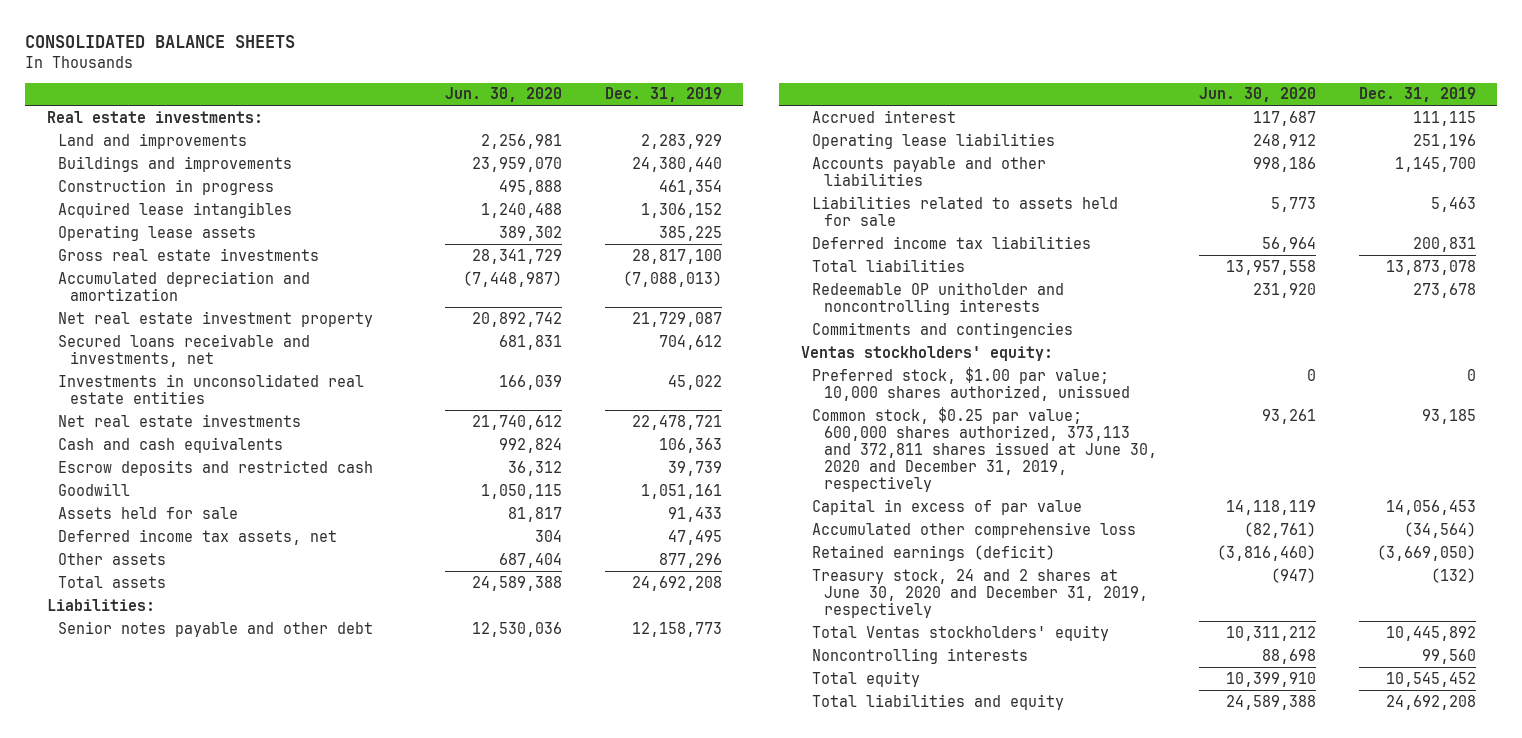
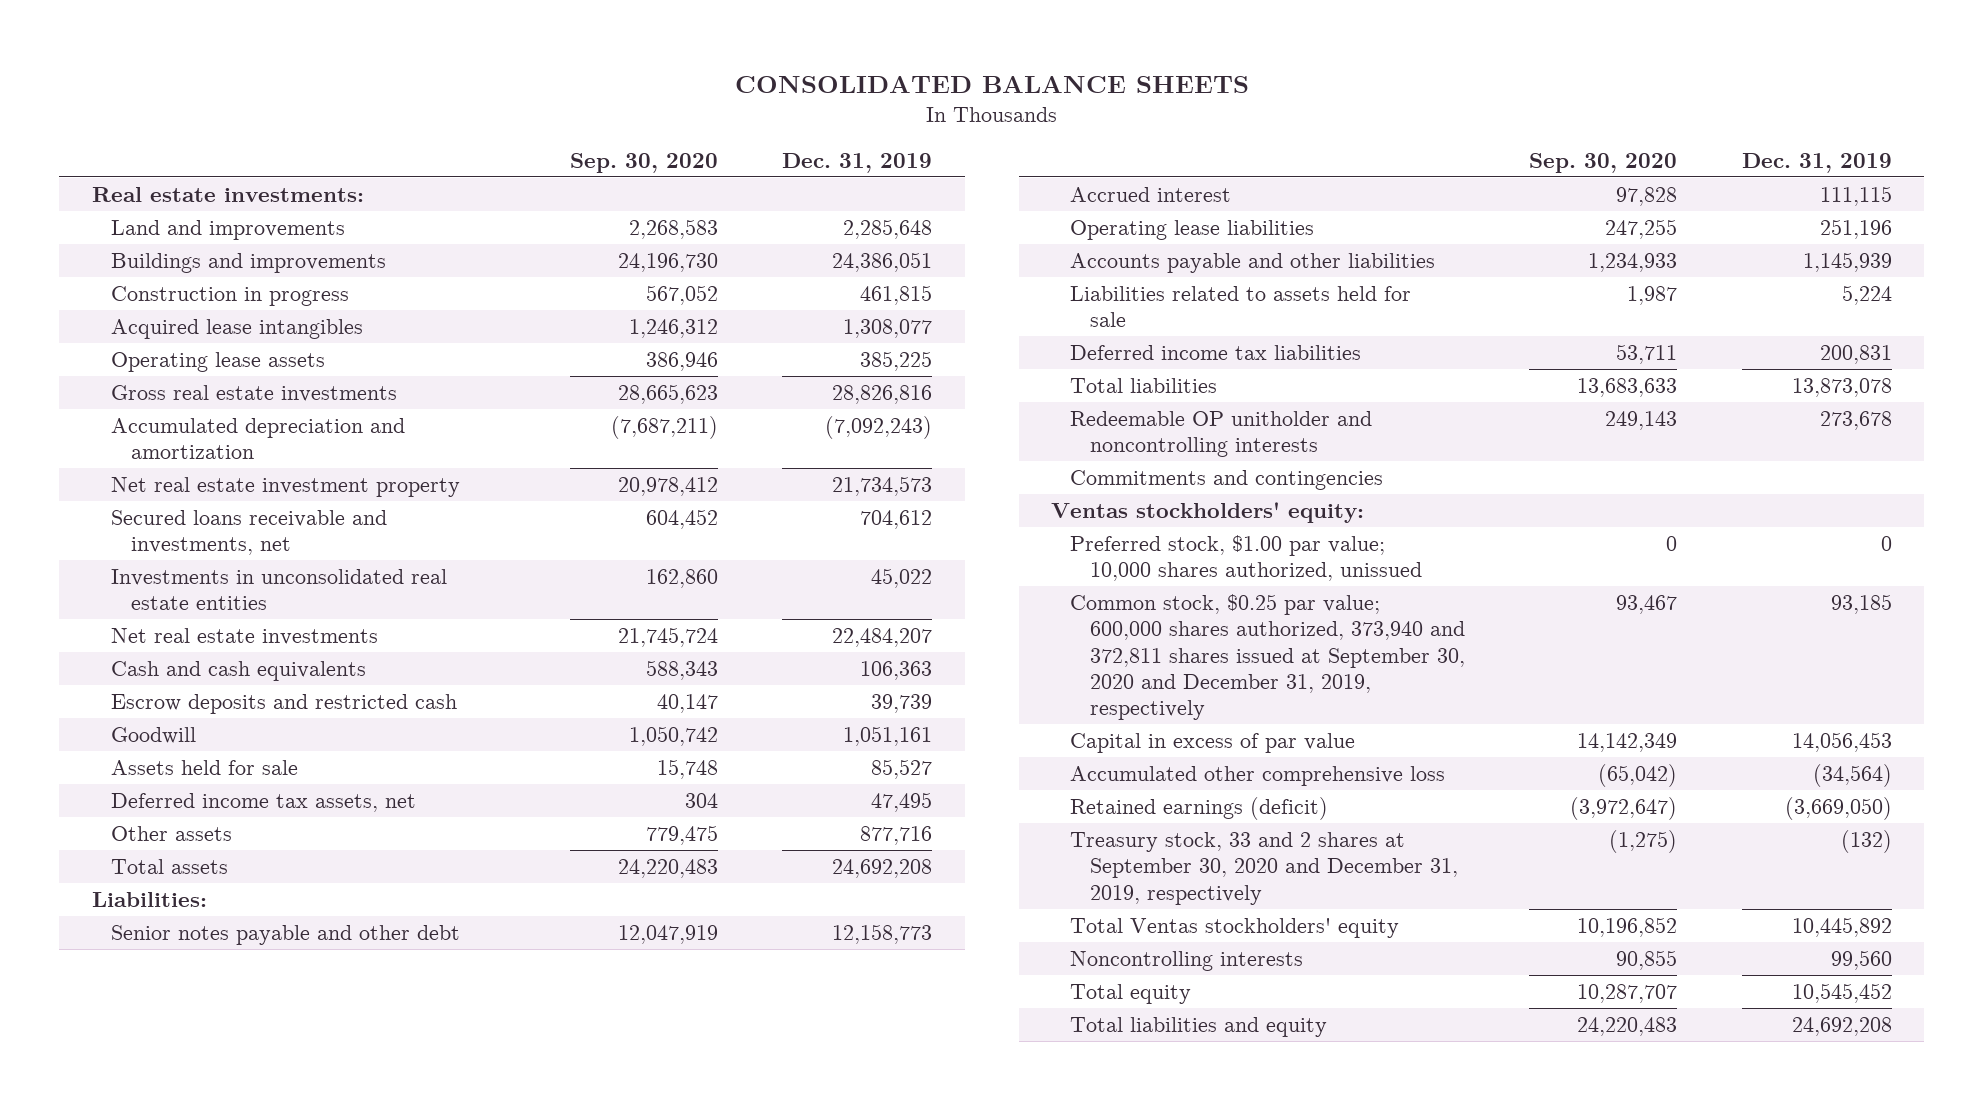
- | Jun. 30, 2020 | Dec. 31, 2019
+ | Sep. 30, 2020 | Dec. 31, 2019
- Land and improvements | 2,256,981 | 2,283,929
- Buildings and improvements | 23,959,070 | 24,380,440
- Construction in progress | 495,888 | 461,354
- Acquired lease intangibles | 1,240,488 | 1,306,152
+ Land and improvements | 2,268,583 | 2,285,648
+ Buildings and improvements | 24,196,730 | 24,386,051
+ Construction in progress | 567,052 | 461,815
+ Acquired lease intangibles | 1,246,312 | 1,308,077
- Gross real estate investments | 28,341,729 | 28,817,100
- Accumulated depreciation and amortization | (7,448,987) | (7,088,013)
- Net real estate investment property | 20,892,742 | 21,729,087
+ Gross real estate investments | 28,665,623 | 28,826,816
+ Accumulated depreciation and amortization | (7,687,211) | (7,092,243)
+ Net real estate investment property | 20,978,412 | 21,734,573
- Net real estate investments | 21,740,612 | 22,478,721
+ Net real estate investments | 21,745,724 | 22,484,207
- Assets held for sale | 81,817 | 91,433
+ Assets held for sale | 15,748 | 85,527
- Other assets | 687,404 | 877,296
+ Other assets | 779,475 | 877,716
- Accounts payable and other liabilities | 998,186 | 1,145,700
- Liabilities related to assets held for sale | 5,773 | 5,463
+ Accounts payable and other liabilities | 1,234,933 | 1,145,939
+ Liabilities related to assets held for sale | 1,987 | 5,224
- Common stock, $0.25 par value; 600,000 shares authorized, 373,113 and 372,811 shares issued at June 30, 2020 and December 31, 2019, respectively | 93,261 | 93,185
+ Common stock, $0.25 par value; 600,000 shares authorized, 373,940 and 372,811 shares issued at September 30, 2020 and December 31, 2019, respectively | 93,467 | 93,185
- Treasury stock, 24 and 2 shares at June 30, 2020 and December 31, 2019, respectively | (947) | (132)
+ Treasury stock, 33 and 2 shares at September 30, 2020 and December 31, 2019, respectively | (1,275) | (132)

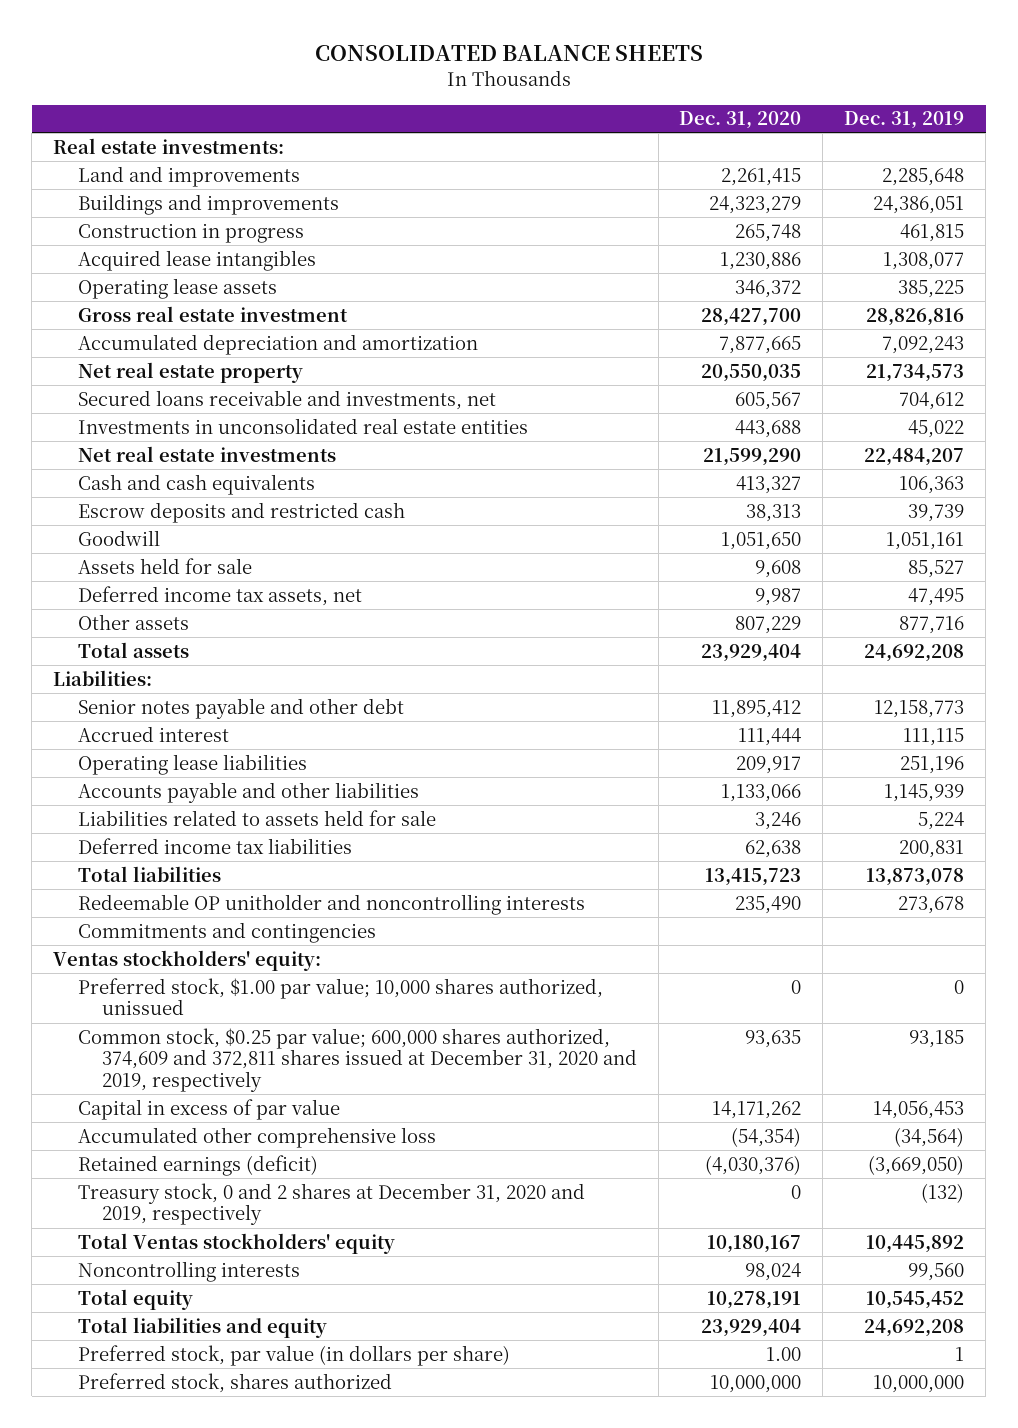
- | Sep. 30, 2020 | Dec. 31, 2019
+ | Dec. 31, 2020 | Dec. 31, 2019
- Gross real estate investments | 28,665,623 | 28,826,816
- Accumulated depreciation and amortization | (7,687,211) | (7,092,243)
- Net real estate investment property | 20,978,412 | 21,734,573
+ Gross real estate investment | 28,427,700 | 28,826,816
+ Accumulated depreciation and amortization | 7,877,665 | 7,092,243
+ Net real estate property | 20,550,035 | 21,734,573
- Common stock, $0.25 par value; 600,000 shares authorized, 373,940 and 372,811 shares issued at September 30, 2020 and December 31, 2019, respectively | 93,467 | 93,185
+ Common stock, $0.25 par value; 600,000 shares authorized, 374,609 and 372,811 shares issued at December 31, 2020 and 2019, respectively | 93,635 | 93,185
- Treasury stock, 33 and 2 shares at September 30, 2020 and December 31, 2019, respectively | (1,275) | (132)
+ Treasury stock, 0 and 2 shares at December 31, 2020 and 2019, respectively | 0 | (132)
+ Preferred stock, par value (in dollars per share) | 1.00 | 1
+ Preferred stock, shares authorized | 10,000,000 | 10,000,000

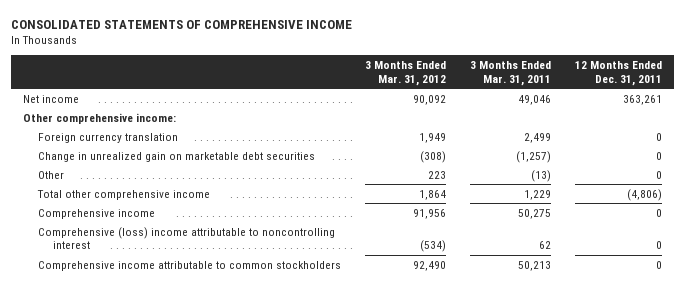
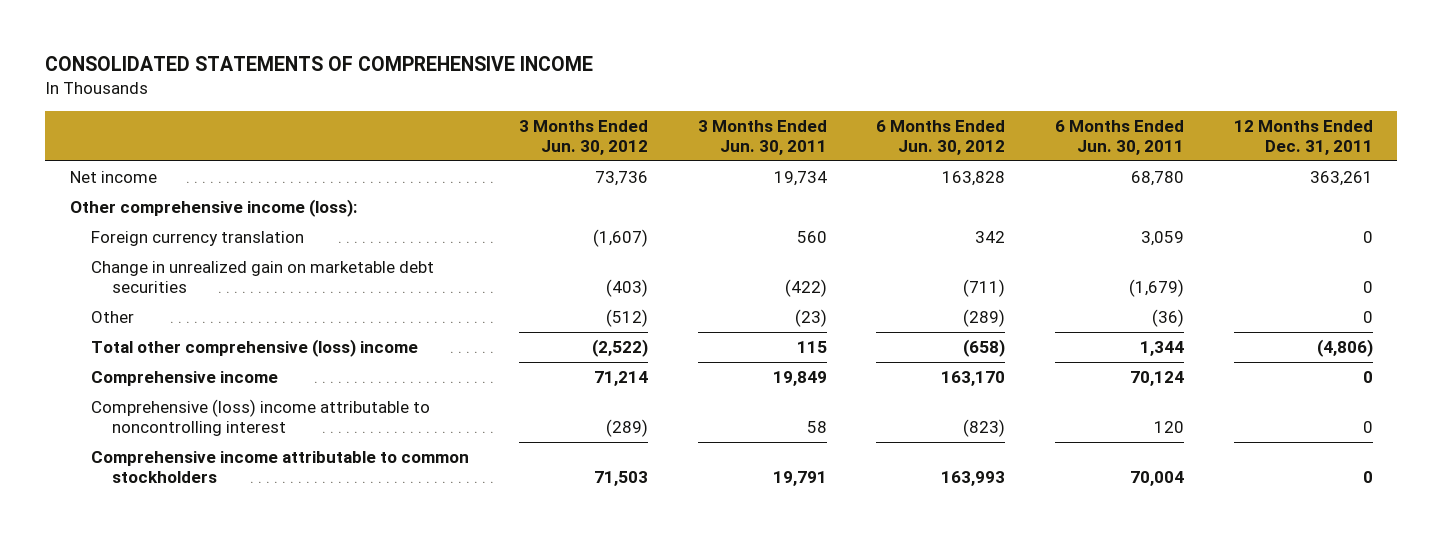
- | 3 Months Ended Mar. 31, 2012 | 3 Months Ended Mar. 31, 2011 | 12 Months Ended Dec. 31, 2011
+ | 3 Months Ended Jun. 30, 2012 | 3 Months Ended Jun. 30, 2011 | 6 Months Ended Jun. 30, 2012 | 6 Months Ended Jun. 30, 2011 | 12 Months Ended Dec. 31, 2011
- Other comprehensive income:
+ Other comprehensive income (loss):
- Total other comprehensive income | 1,864 | 1,229 | (4,806)
+ Total other comprehensive (loss) income | (2,522) | 115 | (658) | 1,344 | (4,806)

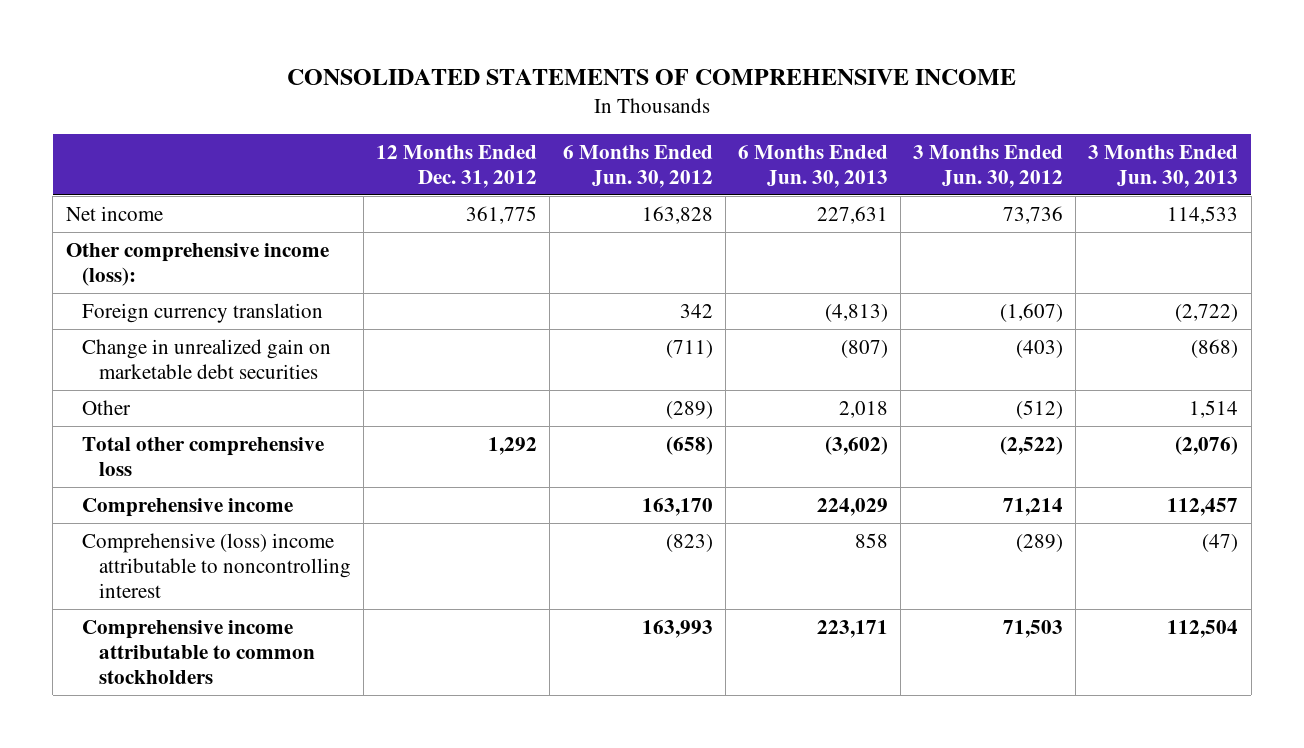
- | 3 Months Ended Jun. 30, 2012 | 3 Months Ended Jun. 30, 2011 | 6 Months Ended Jun. 30, 2012 | 6 Months Ended Jun. 30, 2011 | 12 Months Ended Dec. 31, 2011
+ | 12 Months Ended Dec. 31, 2012 | 6 Months Ended Jun. 30, 2012 | 6 Months Ended Jun. 30, 2013 | 3 Months Ended Jun. 30, 2012 | 3 Months Ended Jun. 30, 2013
- Total other comprehensive (loss) income | (2,522) | 115 | (658) | 1,344 | (4,806)
+ Total other comprehensive loss | 1,292 | (658) | (3,602) | (2,522) | (2,076)

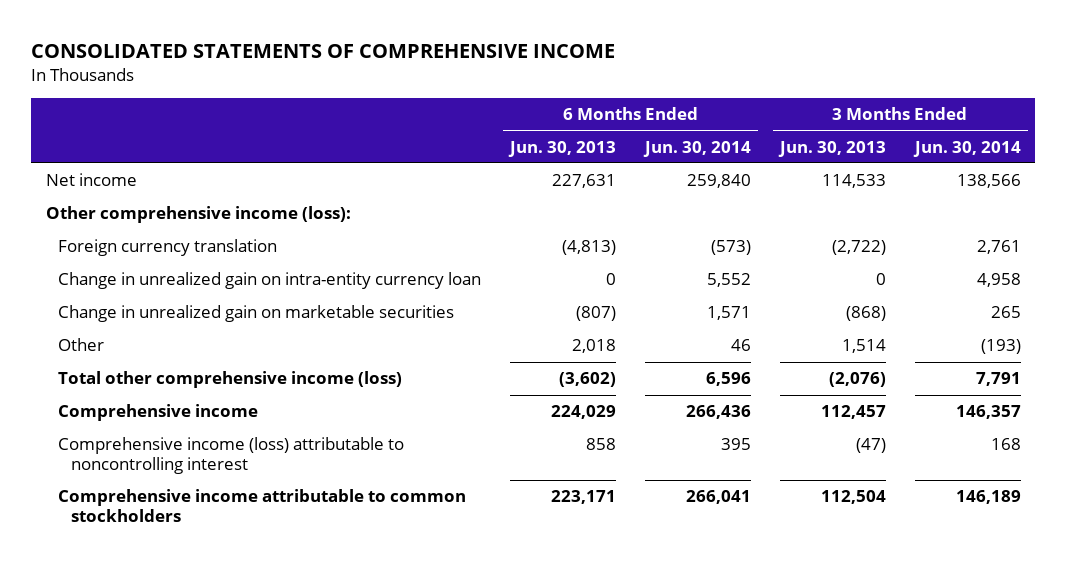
- | 12 Months Ended Dec. 31, 2012 | 6 Months Ended Jun. 30, 2012 | 6 Months Ended Jun. 30, 2013 | 3 Months Ended Jun. 30, 2012 | 3 Months Ended Jun. 30, 2013
+ | 6 Months Ended Jun. 30, 2013 | 6 Months Ended Jun. 30, 2014 | 3 Months Ended Jun. 30, 2013 | 3 Months Ended Jun. 30, 2014
- Change in unrealized gain on marketable debt securities | | (711) | (807) | (403) | (868)
+ Change in unrealized gain on intra-entity currency loan | 0 | 5,552 | 0 | 4,958
+ Change in unrealized gain on marketable securities | (807) | 1,571 | (868) | 265
- Total other comprehensive loss | 1,292 | (658) | (3,602) | (2,522) | (2,076)
+ Total other comprehensive income (loss) | (3,602) | 6,596 | (2,076) | 7,791
- Comprehensive (loss) income attributable to noncontrolling interest | | (823) | 858 | (289) | (47)
+ Comprehensive income (loss) attributable to noncontrolling interest | 858 | 395 | (47) | 168

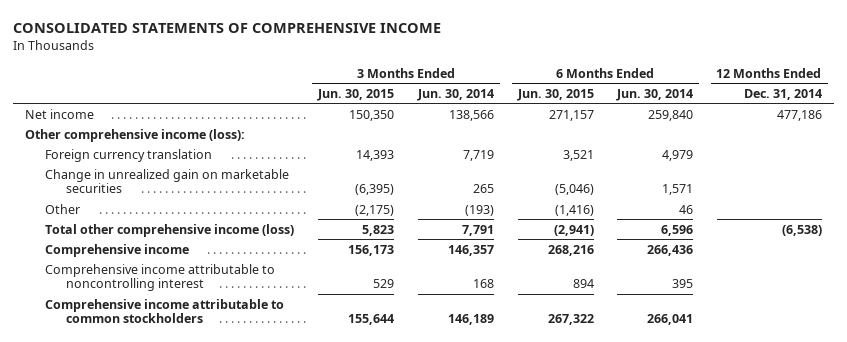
- | 6 Months Ended Jun. 30, 2013 | 6 Months Ended Jun. 30, 2014 | 3 Months Ended Jun. 30, 2013 | 3 Months Ended Jun. 30, 2014
+ | 3 Months Ended Jun. 30, 2015 | 3 Months Ended Jun. 30, 2014 | 6 Months Ended Jun. 30, 2015 | 6 Months Ended Jun. 30, 2014 | 12 Months Ended Dec. 31, 2014
- Foreign currency translation | (4,813) | (573) | (2,722) | 2,761
- Change in unrealized gain on intra-entity currency loan | 0 | 5,552 | 0 | 4,958
+ Foreign currency translation | 14,393 | 7,719 | 3,521 | 4,979 |
- Comprehensive income (loss) attributable to noncontrolling interest | 858 | 395 | (47) | 168
+ Comprehensive income attributable to noncontrolling interest | 529 | 168 | 894 | 395 |

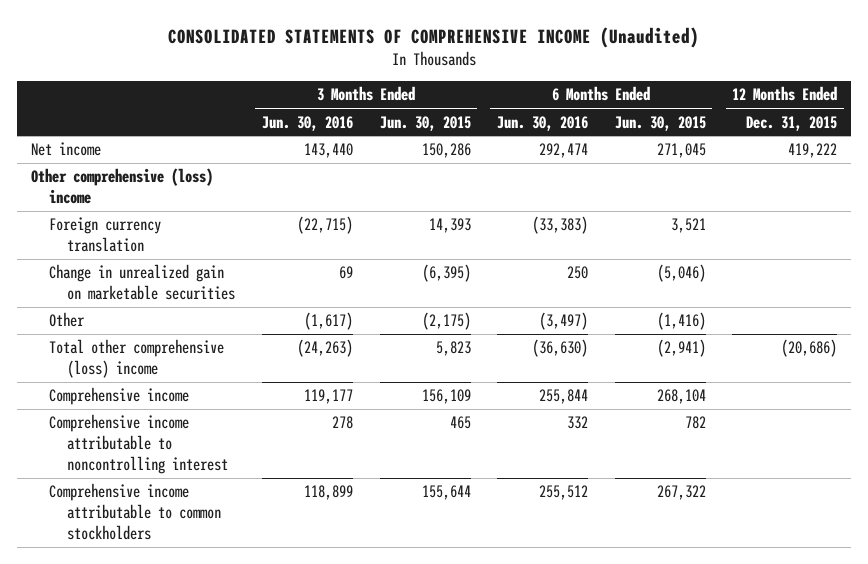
- CONSOLIDATED STATEMENTS OF COMPREHENSIVE INCOME
+ CONSOLIDATED STATEMENTS OF COMPREHENSIVE INCOME (Unaudited)
- | 3 Months Ended Jun. 30, 2015 | 3 Months Ended Jun. 30, 2014 | 6 Months Ended Jun. 30, 2015 | 6 Months Ended Jun. 30, 2014 | 12 Months Ended Dec. 31, 2014
+ | 3 Months Ended Jun. 30, 2016 | 3 Months Ended Jun. 30, 2015 | 6 Months Ended Jun. 30, 2016 | 6 Months Ended Jun. 30, 2015 | 12 Months Ended Dec. 31, 2015
- Net income | 150,350 | 138,566 | 271,157 | 259,840 | 477,186
- Other comprehensive income (loss):
+ Net income | 143,440 | 150,286 | 292,474 | 271,045 | 419,222
+ Other comprehensive (loss) income
- Total other comprehensive income (loss) | 5,823 | 7,791 | (2,941) | 6,596 | (6,538)
- Comprehensive income | 156,173 | 146,357 | 268,216 | 266,436 |
- Comprehensive income attributable to noncontrolling interest | 529 | 168 | 894 | 395 |
+ Total other comprehensive (loss) income | (24,263) | 5,823 | (36,630) | (2,941) | (20,686)
+ Comprehensive income | 119,177 | 156,109 | 255,844 | 268,104 |
+ Comprehensive income attributable to noncontrolling interest | 278 | 465 | 332 | 782 |

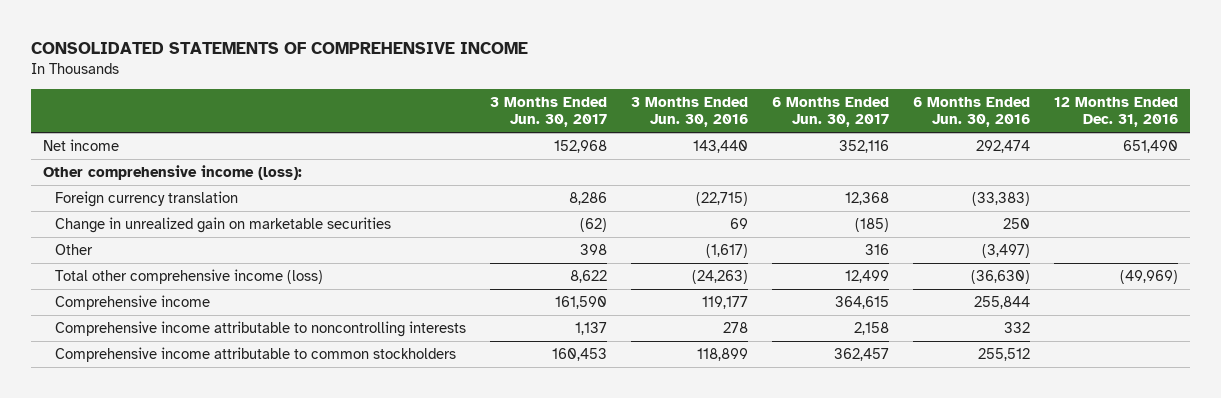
- CONSOLIDATED STATEMENTS OF COMPREHENSIVE INCOME (Unaudited)
+ CONSOLIDATED STATEMENTS OF COMPREHENSIVE INCOME
- | 3 Months Ended Jun. 30, 2016 | 3 Months Ended Jun. 30, 2015 | 6 Months Ended Jun. 30, 2016 | 6 Months Ended Jun. 30, 2015 | 12 Months Ended Dec. 31, 2015
+ | 3 Months Ended Jun. 30, 2017 | 3 Months Ended Jun. 30, 2016 | 6 Months Ended Jun. 30, 2017 | 6 Months Ended Jun. 30, 2016 | 12 Months Ended Dec. 31, 2016
- Other comprehensive (loss) income
+ Other comprehensive income (loss):
- Total other comprehensive (loss) income | (24,263) | 5,823 | (36,630) | (2,941) | (20,686)
+ Total other comprehensive income (loss) | 8,622 | (24,263) | 12,499 | (36,630) | (49,969)
- Comprehensive income attributable to noncontrolling interest | 278 | 465 | 332 | 782 |
+ Comprehensive income attributable to noncontrolling interests | 1,137 | 278 | 2,158 | 332 |

